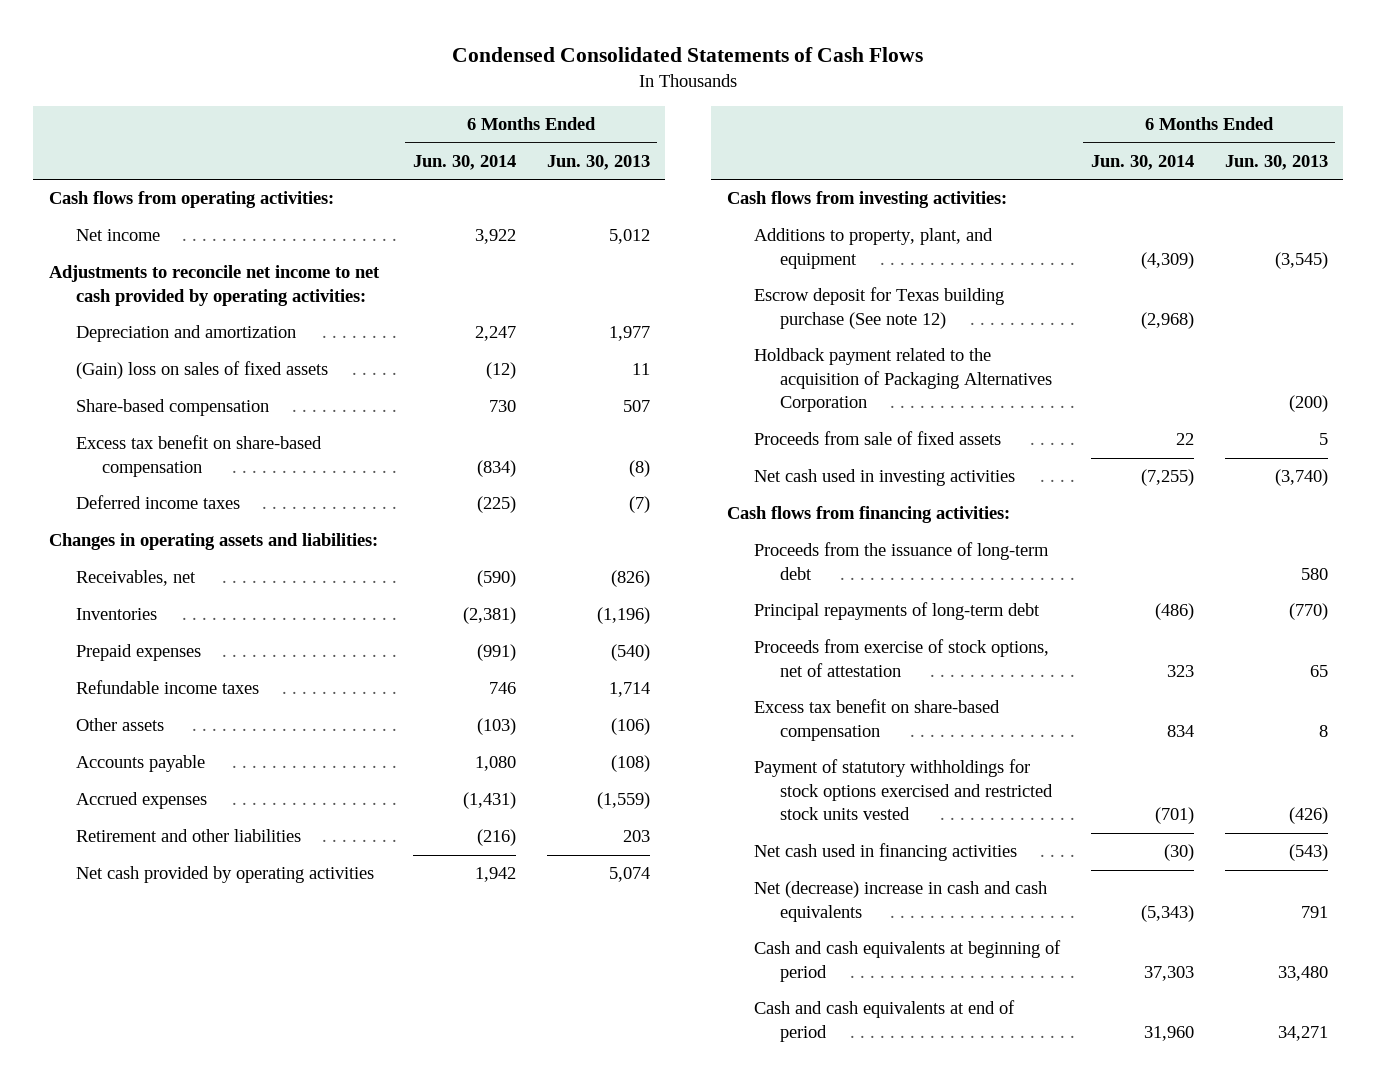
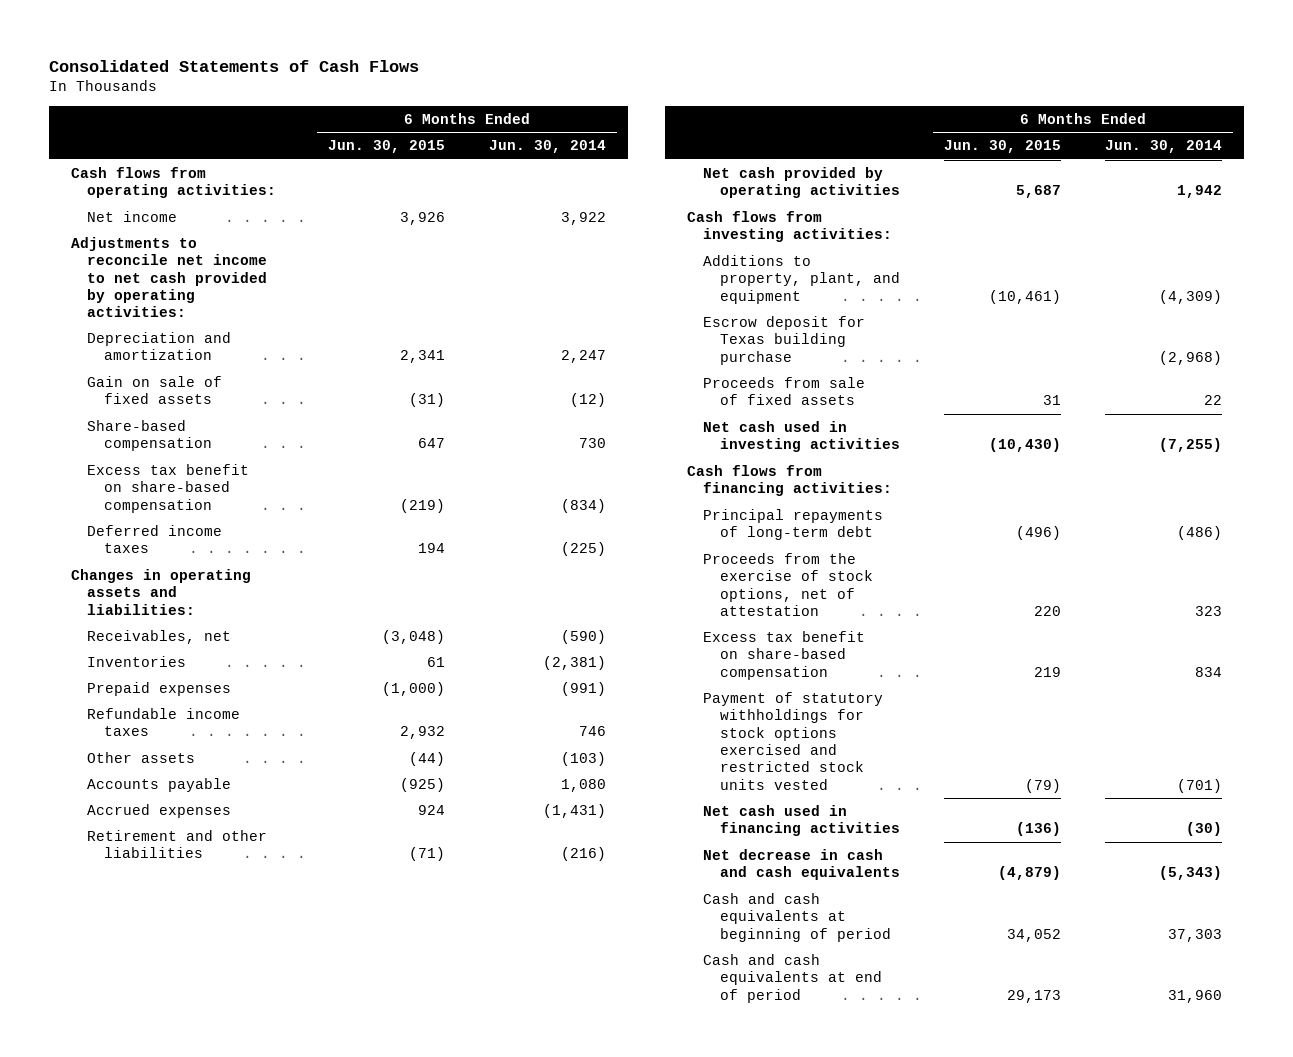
- Condensed Consolidated Statements of Cash Flows
+ Consolidated Statements of Cash Flows
- | 6 Months Ended Jun. 30, 2014 | 6 Months Ended Jun. 30, 2013
+ | 6 Months Ended Jun. 30, 2015 | 6 Months Ended Jun. 30, 2014
- (Gain) loss on sales of fixed assets | (12) | 11
+ Gain on sale of fixed assets | (31) | (12)
- Escrow deposit for Texas building purchase (See note 12) | (2,968) |
- Holdback payment related to the acquisition of Packaging Alternatives Corporation | | (200)
+ Escrow deposit for Texas building purchase | | (2,968)
- Proceeds from the issuance of long-term debt | | 580
- Proceeds from exercise of stock options, net of attestation | 323 | 65
+ Proceeds from the exercise of stock options, net of attestation | 220 | 323
- Net (decrease) increase in cash and cash equivalents | (5,343) | 791
+ Net decrease in cash and cash equivalents | (4,879) | (5,343)

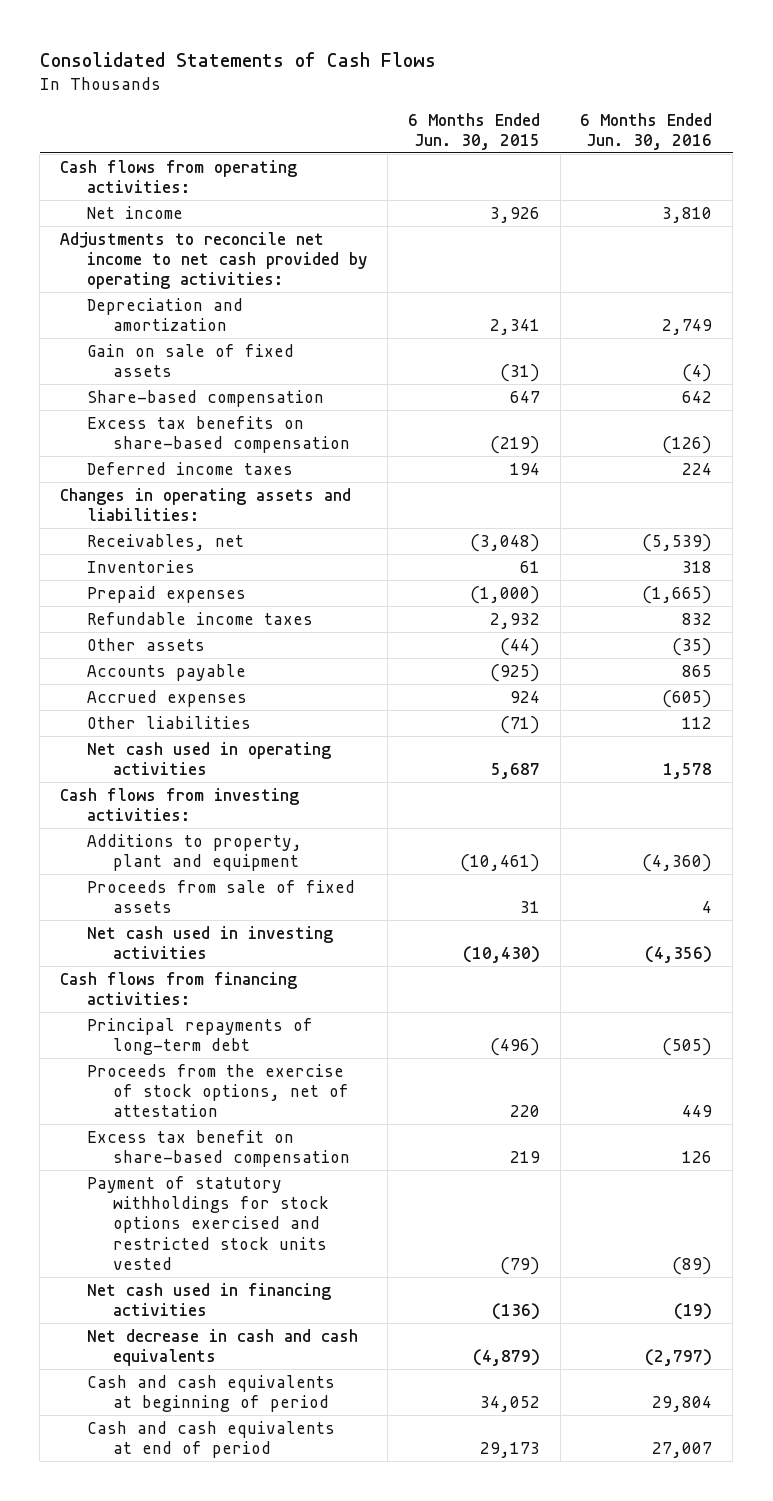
- | 6 Months Ended Jun. 30, 2015 | 6 Months Ended Jun. 30, 2014
+ | 6 Months Ended Jun. 30, 2015 | 6 Months Ended Jun. 30, 2016
- Excess tax benefit on share-based compensation | (219) | (834)
+ Excess tax benefits on share-based compensation | (219) | (126)
- Retirement and other liabilities | (71) | (216)
- Net cash provided by operating activities | 5,687 | 1,942
+ Other liabilities | (71) | 112
+ Net cash used in operating activities | 5,687 | 1,578
- Additions to property, plant, and equipment | (10,461) | (4,309)
- Escrow deposit for Texas building purchase | | (2,968)
+ Additions to property, plant and equipment | (10,461) | (4,360)

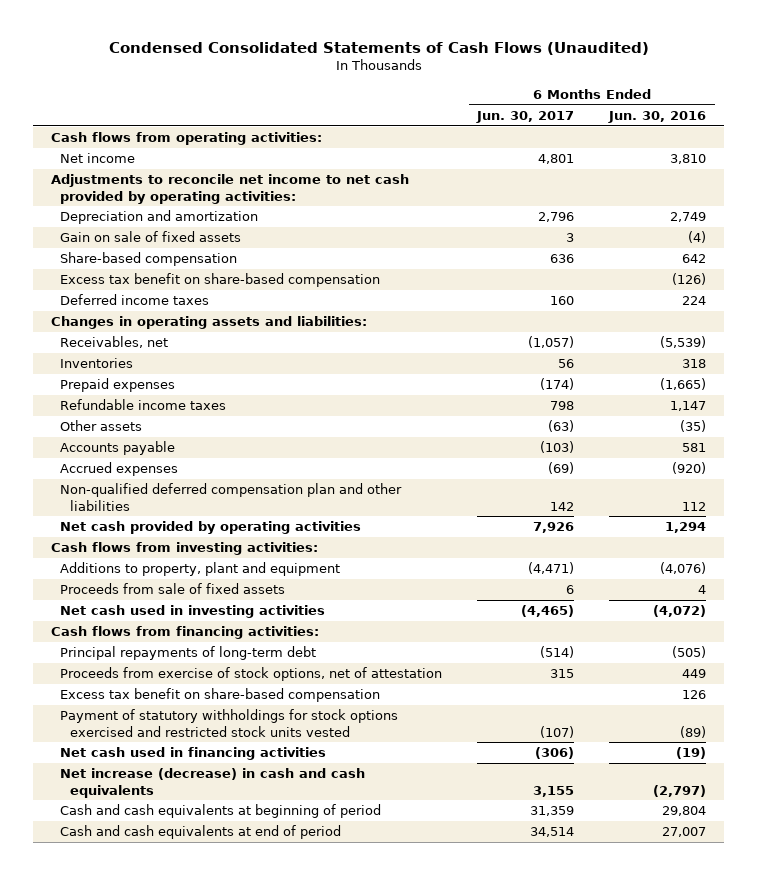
- Consolidated Statements of Cash Flows
+ Condensed Consolidated Statements of Cash Flows (Unaudited)
- | 6 Months Ended Jun. 30, 2015 | 6 Months Ended Jun. 30, 2016
+ | 6 Months Ended Jun. 30, 2017 | 6 Months Ended Jun. 30, 2016
- Excess tax benefits on share-based compensation | (219) | (126)
+ Excess tax benefit on share-based compensation | | (126)
- Refundable income taxes | 2,932 | 832
+ Refundable income taxes | 798 | 1,147
- Accounts payable | (925) | 865
- Accrued expenses | 924 | (605)
- Other liabilities | (71) | 112
- Net cash used in operating activities | 5,687 | 1,578
+ Accounts payable | (103) | 581
+ Accrued expenses | (69) | (920)
+ Non-qualified deferred compensation plan and other liabilities | 142 | 112
+ Net cash provided by operating activities | 7,926 | 1,294
- Additions to property, plant and equipment | (10,461) | (4,360)
+ Additions to property, plant and equipment | (4,471) | (4,076)
- Net cash used in investing activities | (10,430) | (4,356)
+ Net cash used in investing activities | (4,465) | (4,072)
- Proceeds from the exercise of stock options, net of attestation | 220 | 449
+ Proceeds from exercise of stock options, net of attestation | 315 | 449
- Net decrease in cash and cash equivalents | (4,879) | (2,797)
+ Net increase (decrease) in cash and cash equivalents | 3,155 | (2,797)

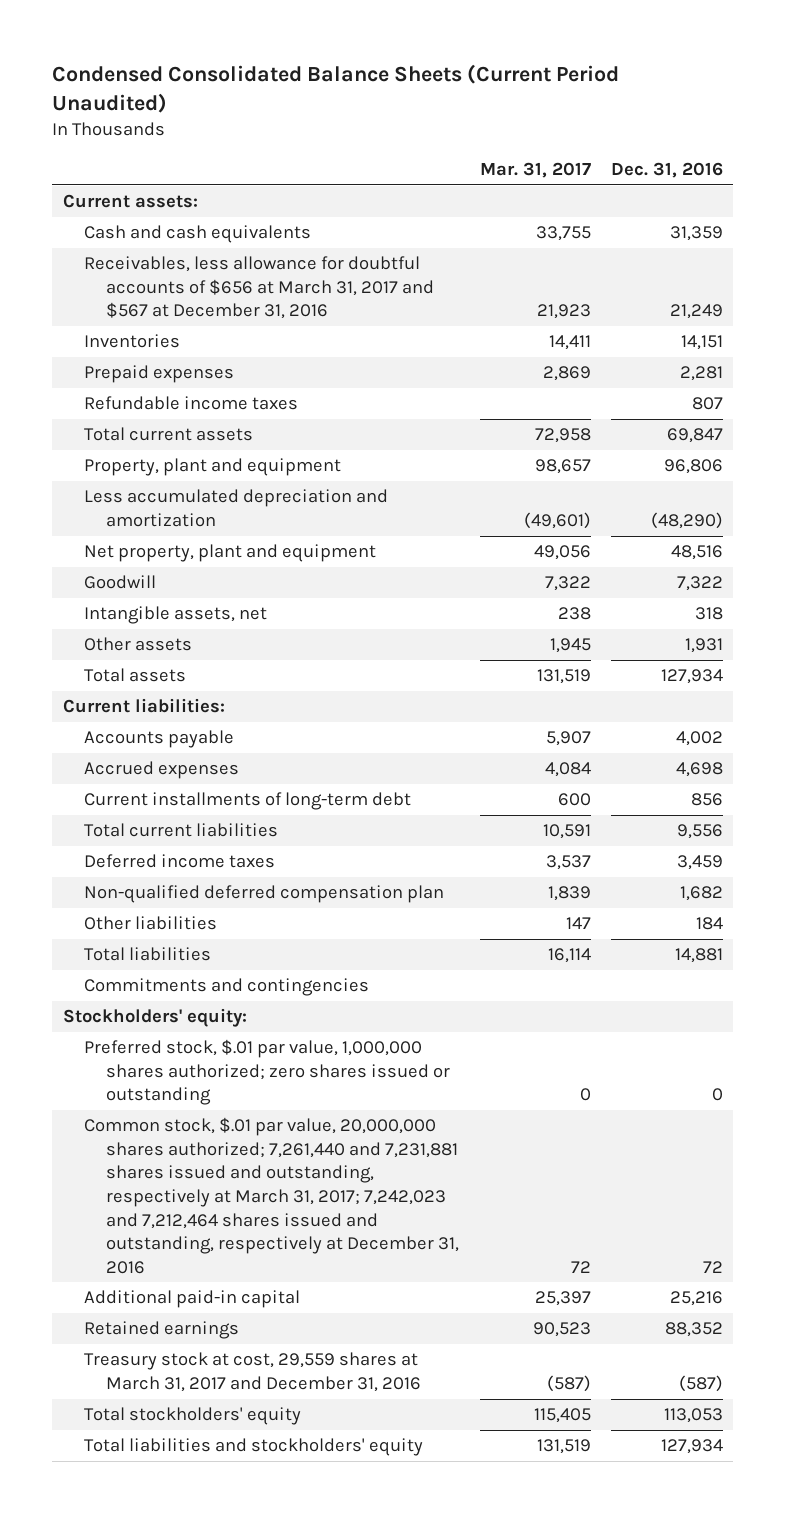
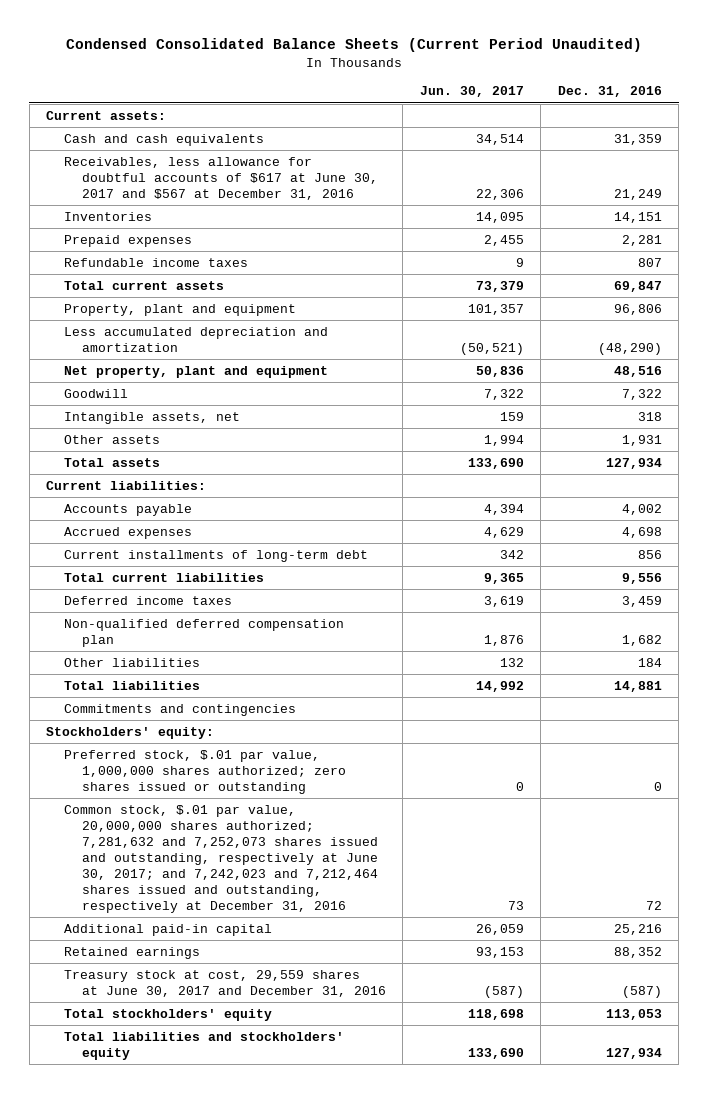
- | Mar. 31, 2017 | Dec. 31, 2016
+ | Jun. 30, 2017 | Dec. 31, 2016
- Receivables, less allowance for doubtful accounts of $656 at March 31, 2017 and $567 at December 31, 2016 | 21,923 | 21,249
+ Receivables, less allowance for doubtful accounts of $617 at June 30, 2017 and $567 at December 31, 2016 | 22,306 | 21,249
- Common stock, $.01 par value, 20,000,000 shares authorized; 7,261,440 and 7,231,881 shares issued and outstanding, respectively at March 31, 2017; 7,242,023 and 7,212,464 shares issued and outstanding, respectively at December 31, 2016 | 72 | 72
+ Common stock, $.01 par value, 20,000,000 shares authorized; 7,281,632 and 7,252,073 shares issued and outstanding, respectively at June 30, 2017; and 7,242,023 and 7,212,464 shares issued and outstanding, respectively at December 31, 2016 | 73 | 72
- Treasury stock at cost, 29,559 shares at March 31, 2017 and December 31, 2016 | (587) | (587)
+ Treasury stock at cost, 29,559 shares at June 30, 2017 and December 31, 2016 | (587) | (587)

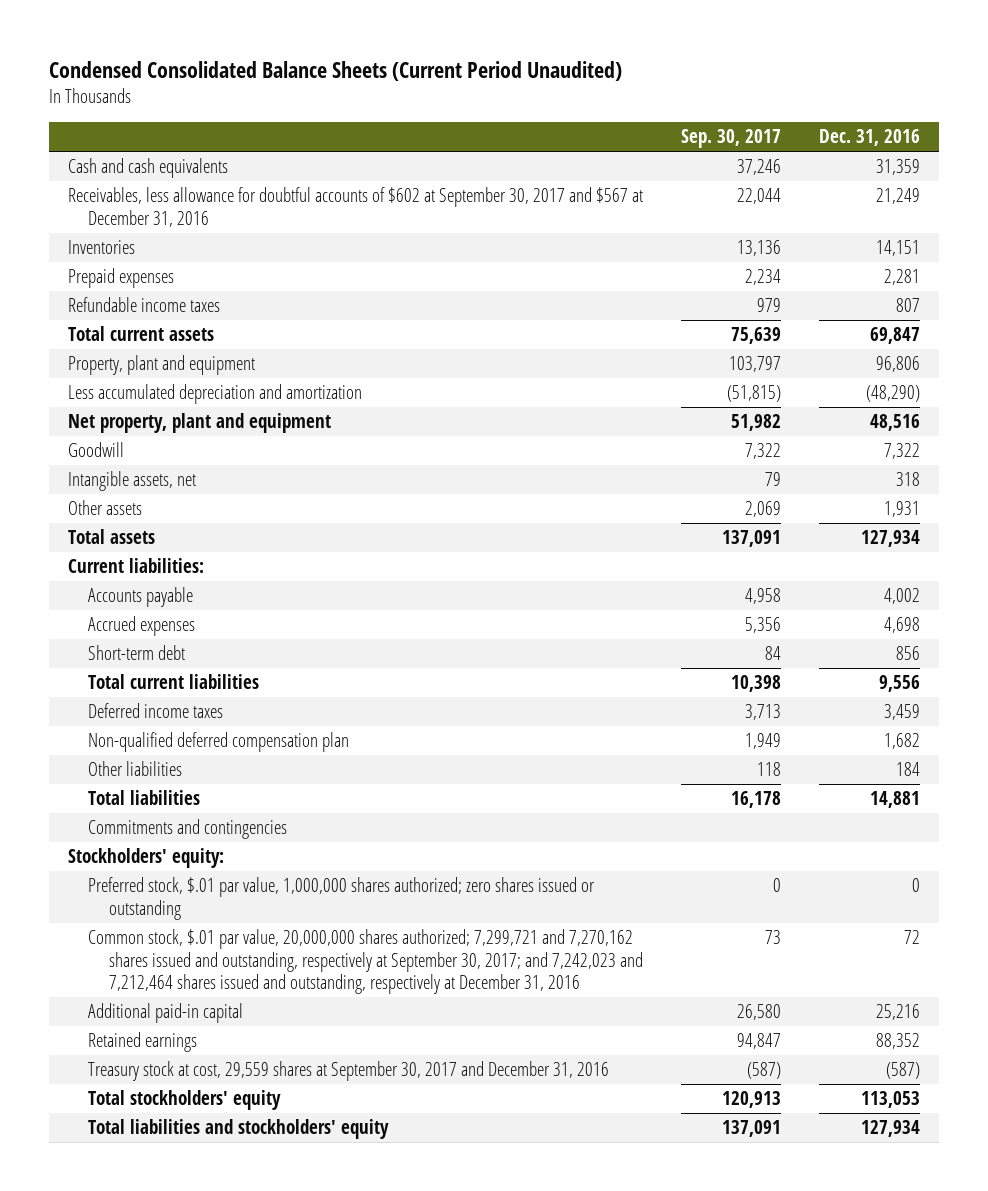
- | Jun. 30, 2017 | Dec. 31, 2016
+ | Sep. 30, 2017 | Dec. 31, 2016
- Current assets:
- Receivables, less allowance for doubtful accounts of $617 at June 30, 2017 and $567 at December 31, 2016 | 22,306 | 21,249
+ Receivables, less allowance for doubtful accounts of $602 at September 30, 2017 and $567 at December 31, 2016 | 22,044 | 21,249
- Current installments of long-term debt | 342 | 856
+ Short-term debt | 84 | 856
- Common stock, $.01 par value, 20,000,000 shares authorized; 7,281,632 and 7,252,073 shares issued and outstanding, respectively at June 30, 2017; and 7,242,023 and 7,212,464 shares issued and outstanding, respectively at December 31, 2016 | 73 | 72
+ Common stock, $.01 par value, 20,000,000 shares authorized; 7,299,721 and 7,270,162 shares issued and outstanding, respectively at September 30, 2017; and 7,242,023 and 7,212,464 shares issued and outstanding, respectively at December 31, 2016 | 73 | 72
- Treasury stock at cost, 29,559 shares at June 30, 2017 and December 31, 2016 | (587) | (587)
+ Treasury stock at cost, 29,559 shares at September 30, 2017 and December 31, 2016 | (587) | (587)

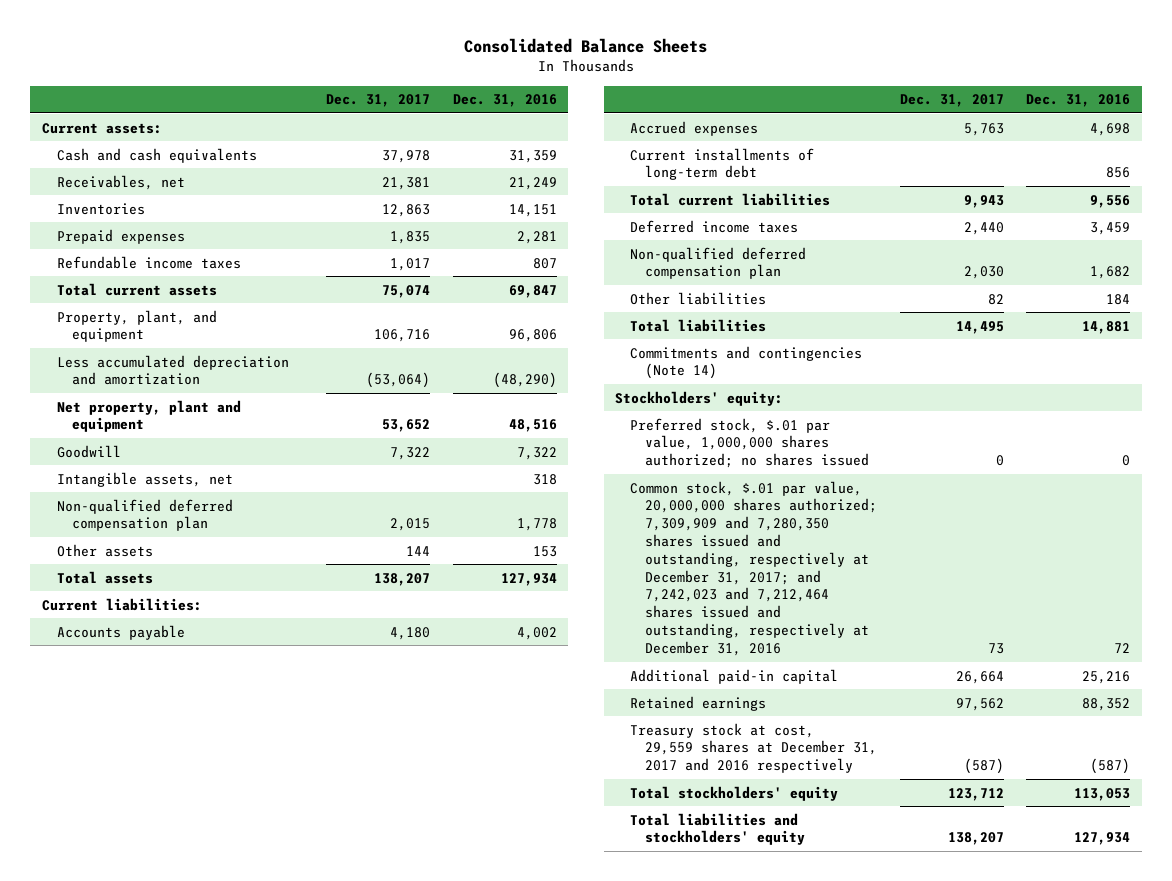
- Condensed Consolidated Balance Sheets (Current Period Unaudited)
+ Consolidated Balance Sheets
- | Sep. 30, 2017 | Dec. 31, 2016
+ | Dec. 31, 2017 | Dec. 31, 2016
+ Current assets:
- Receivables, less allowance for doubtful accounts of $602 at September 30, 2017 and $567 at December 31, 2016 | 22,044 | 21,249
+ Receivables, net | 21,381 | 21,249
- Property, plant and equipment | 103,797 | 96,806
+ Property, plant, and equipment | 106,716 | 96,806
- Other assets | 2,069 | 1,931
+ Non-qualified deferred compensation plan | 2,015 | 1,778
+ Other assets | 144 | 153
- Short-term debt | 84 | 856
+ Current installments of long-term debt | | 856
- Commitments and contingencies
+ Commitments and contingencies (Note 14)
- Preferred stock, $.01 par value, 1,000,000 shares authorized; zero shares issued or outstanding | 0 | 0
- Common stock, $.01 par value, 20,000,000 shares authorized; 7,299,721 and 7,270,162 shares issued and outstanding, respectively at September 30, 2017; and 7,242,023 and 7,212,464 shares issued and outstanding, respectively at December 31, 2016 | 73 | 72
+ Preferred stock, $.01 par value, 1,000,000 shares authorized; no shares issued | 0 | 0
+ Common stock, $.01 par value, 20,000,000 shares authorized; 7,309,909 and 7,280,350 shares issued and outstanding, respectively at December 31, 2017; and 7,242,023 and 7,212,464 shares issued and outstanding, respectively at December 31, 2016 | 73 | 72
- Treasury stock at cost, 29,559 shares at September 30, 2017 and December 31, 2016 | (587) | (587)
+ Treasury stock at cost, 29,559 shares at December 31, 2017 and 2016 respectively | (587) | (587)

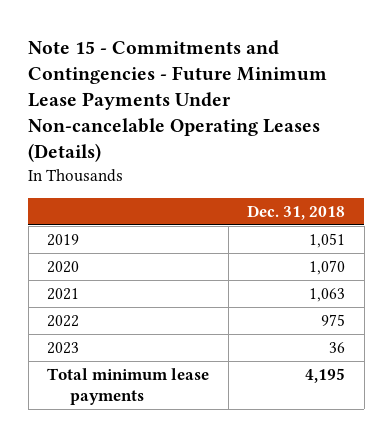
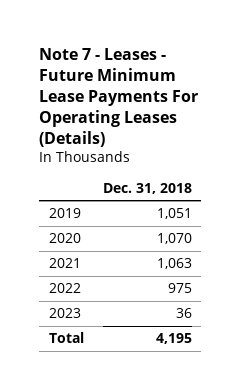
- Note 15 - Commitments and Contingencies - Future Minimum Lease Payments Under Non-cancelable Operating Leases (Details)
+ Note 7 - Leases - Future Minimum Lease Payments For Operating Leases (Details)
- Total minimum lease payments | 4,195
+ Total | 4,195

